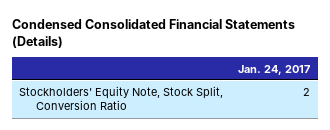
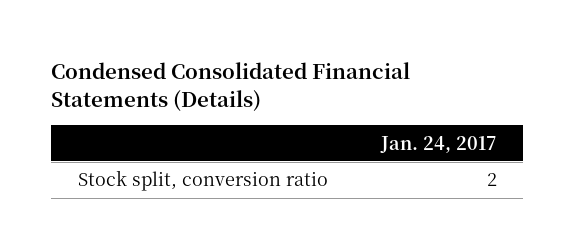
- Stockholders' Equity Note, Stock Split, Conversion Ratio | 2
+ Stock split, conversion ratio | 2

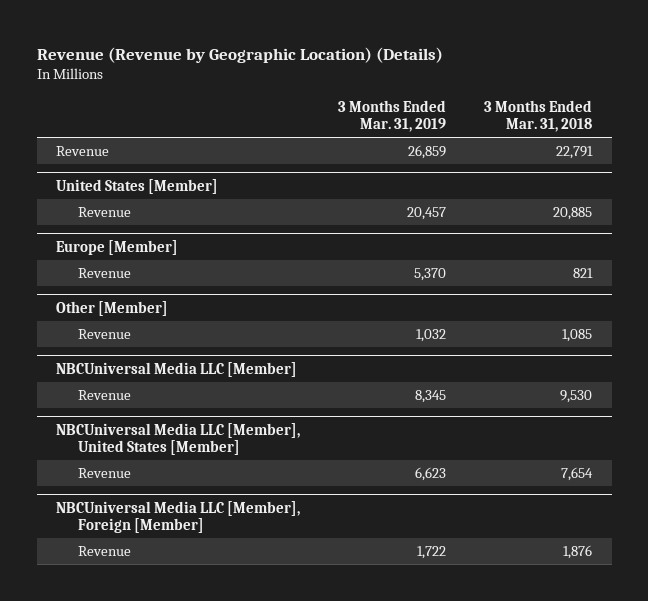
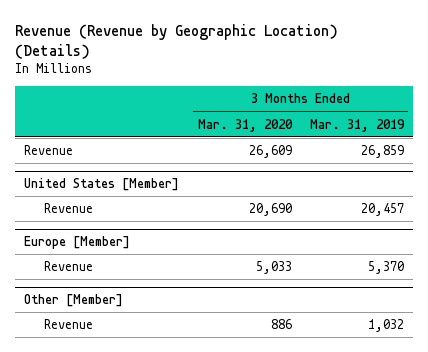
- | 3 Months Ended Mar. 31, 2019 | 3 Months Ended Mar. 31, 2018
+ | 3 Months Ended Mar. 31, 2020 | 3 Months Ended Mar. 31, 2019
- NBCUniversal Media LLC [Member]
- Revenue | 8,345 | 9,530
- NBCUniversal Media LLC [Member], United States [Member]
- Revenue | 6,623 | 7,654
- NBCUniversal Media LLC [Member], Foreign [Member]
- Revenue | 1,722 | 1,876

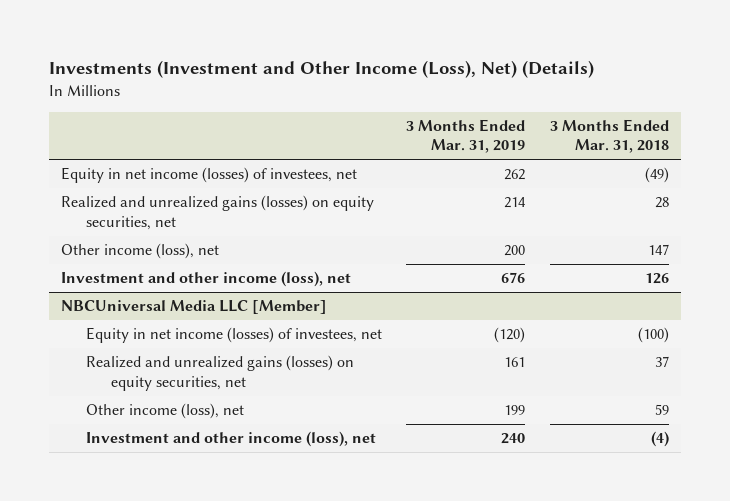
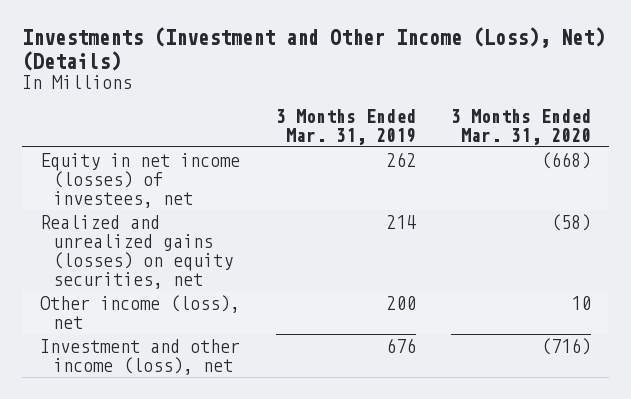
- | 3 Months Ended Mar. 31, 2019 | 3 Months Ended Mar. 31, 2018
+ | 3 Months Ended Mar. 31, 2019 | 3 Months Ended Mar. 31, 2020
- NBCUniversal Media LLC [Member]
- Equity in net income (losses) of investees, net | (120) | (100)
- Realized and unrealized gains (losses) on equity securities, net | 161 | 37
- Other income (loss), net | 199 | 59
- Investment and other income (loss), net | 240 | (4)

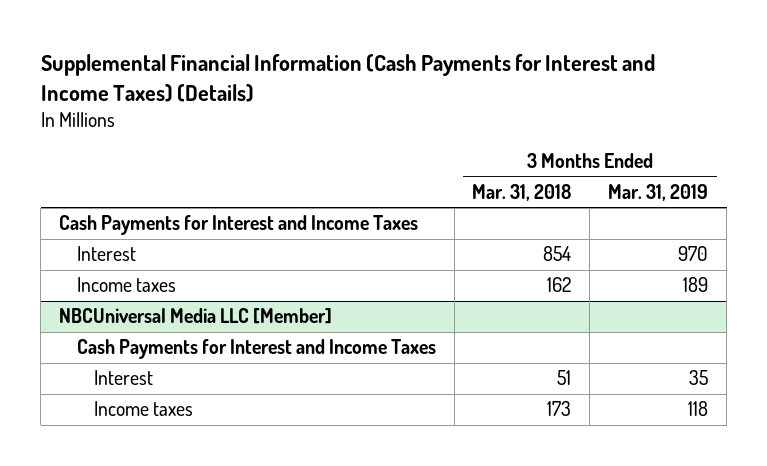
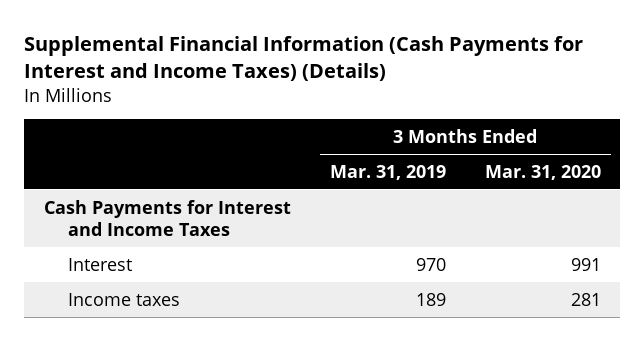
- | 3 Months Ended Mar. 31, 2018 | 3 Months Ended Mar. 31, 2019
+ | 3 Months Ended Mar. 31, 2019 | 3 Months Ended Mar. 31, 2020
- NBCUniversal Media LLC [Member]
- Cash Payments for Interest and Income Taxes
- Interest | 51 | 35
- Income taxes | 173 | 118

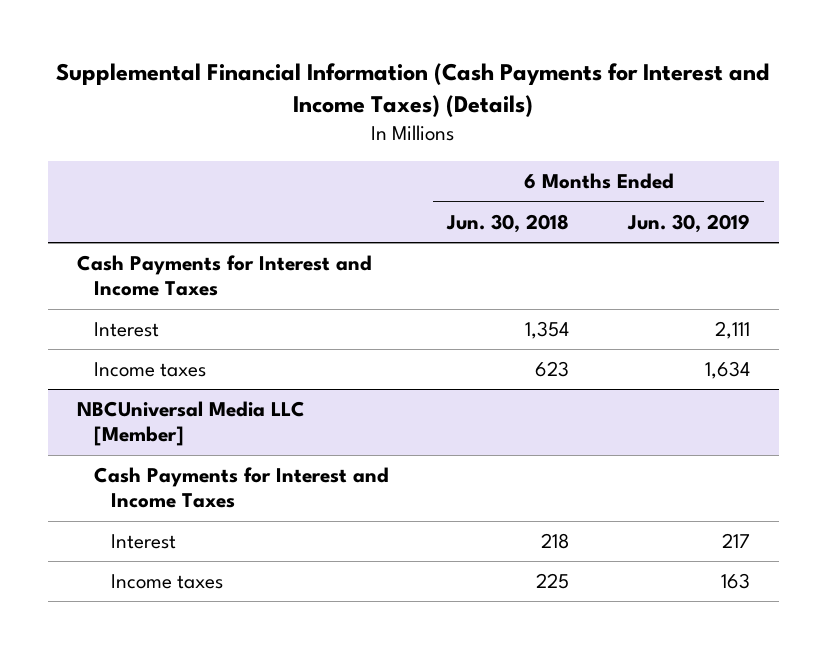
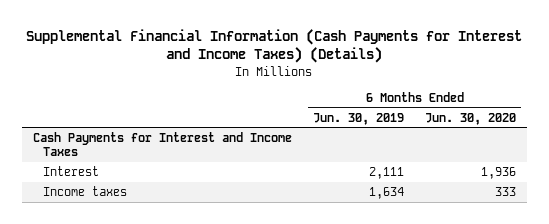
- | 6 Months Ended Jun. 30, 2018 | 6 Months Ended Jun. 30, 2019
+ | 6 Months Ended Jun. 30, 2019 | 6 Months Ended Jun. 30, 2020
- NBCUniversal Media LLC [Member]
- Cash Payments for Interest and Income Taxes
- Interest | 218 | 217
- Income taxes | 225 | 163

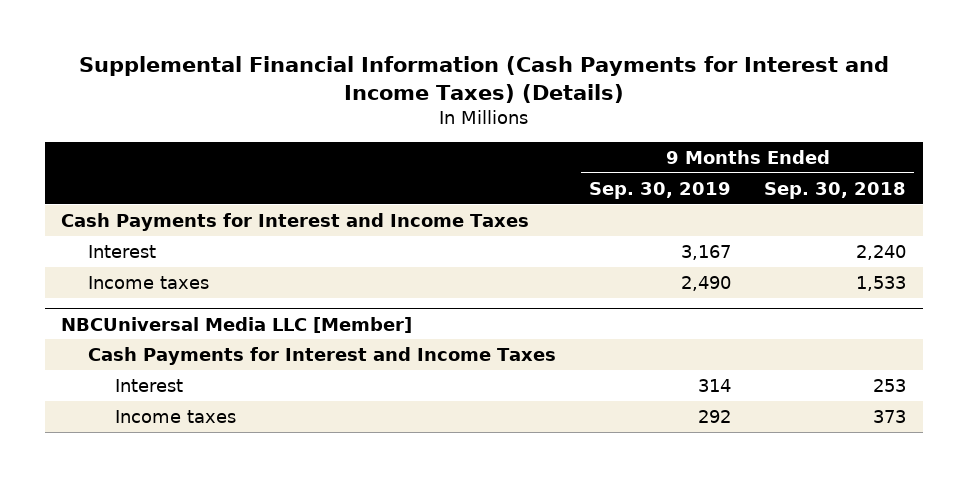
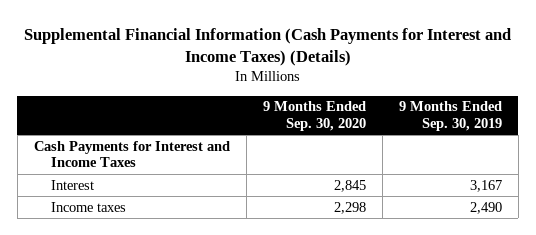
- | 9 Months Ended Sep. 30, 2019 | 9 Months Ended Sep. 30, 2018
+ | 9 Months Ended Sep. 30, 2020 | 9 Months Ended Sep. 30, 2019
- NBCUniversal Media LLC [Member]
- Cash Payments for Interest and Income Taxes
- Interest | 314 | 253
- Income taxes | 292 | 373

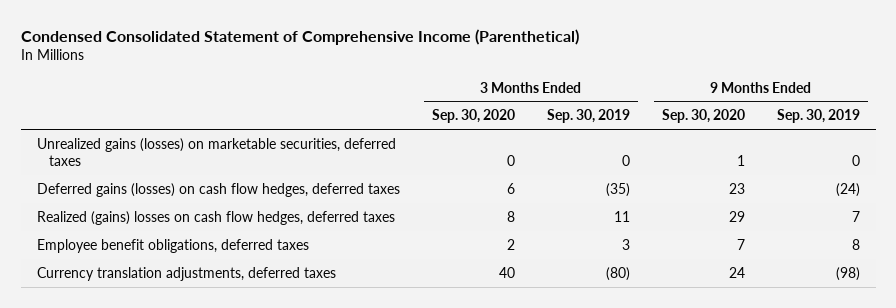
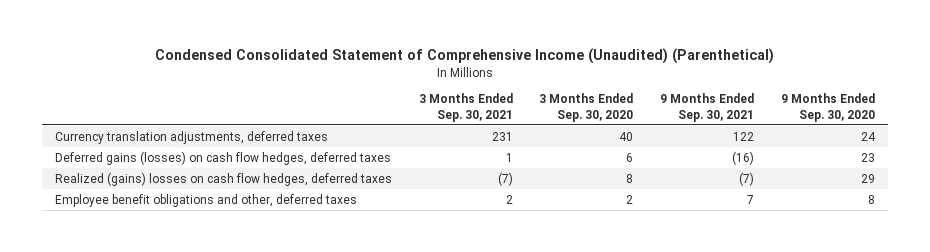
- Condensed Consolidated Statement of Comprehensive Income (Parenthetical)
+ Condensed Consolidated Statement of Comprehensive Income (Unaudited) (Parenthetical)
- | 3 Months Ended Sep. 30, 2020 | 3 Months Ended Sep. 30, 2019 | 9 Months Ended Sep. 30, 2020 | 9 Months Ended Sep. 30, 2019
+ | 3 Months Ended Sep. 30, 2021 | 3 Months Ended Sep. 30, 2020 | 9 Months Ended Sep. 30, 2021 | 9 Months Ended Sep. 30, 2020
- Unrealized gains (losses) on marketable securities, deferred taxes | 0 | 0 | 1 | 0
moved up: Currency translation adjustments, deferred taxes | 231 | 40 | 122 | 24
- Employee benefit obligations, deferred taxes | 2 | 3 | 7 | 8
+ Employee benefit obligations and other, deferred taxes | 2 | 2 | 7 | 8

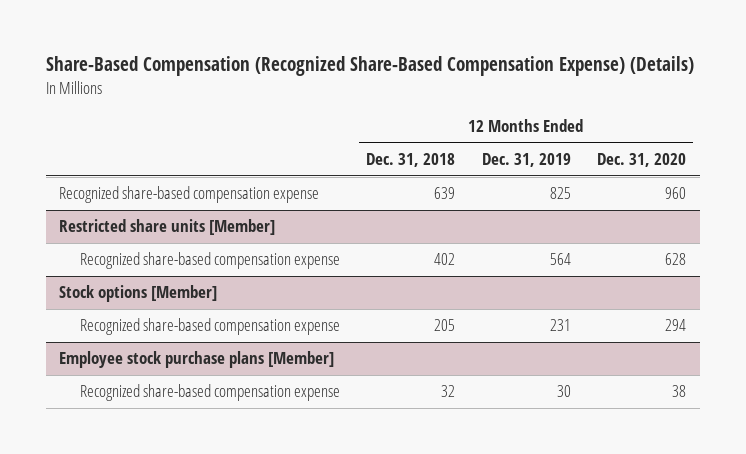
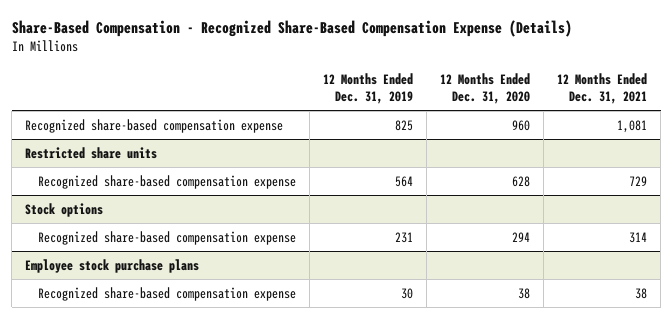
- Share-Based Compensation (Recognized Share-Based Compensation Expense) (Details)
+ Share-Based Compensation - Recognized Share-Based Compensation Expense (Details)
- | 12 Months Ended Dec. 31, 2018 | 12 Months Ended Dec. 31, 2019 | 12 Months Ended Dec. 31, 2020
+ | 12 Months Ended Dec. 31, 2019 | 12 Months Ended Dec. 31, 2020 | 12 Months Ended Dec. 31, 2021
- Restricted share units [Member]
+ Restricted share units
- Stock options [Member]
+ Stock options
- Employee stock purchase plans [Member]
+ Employee stock purchase plans

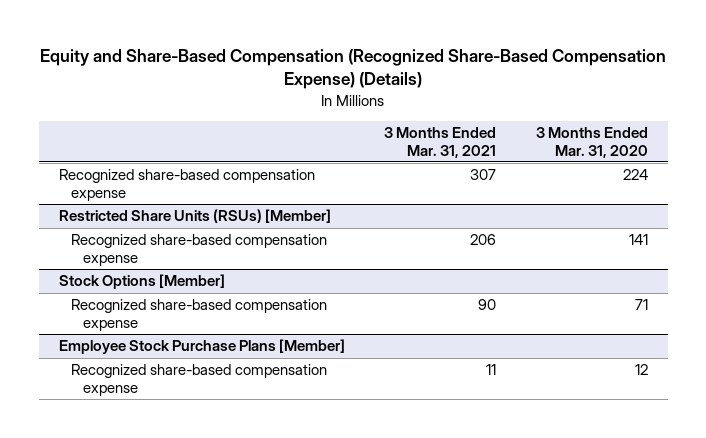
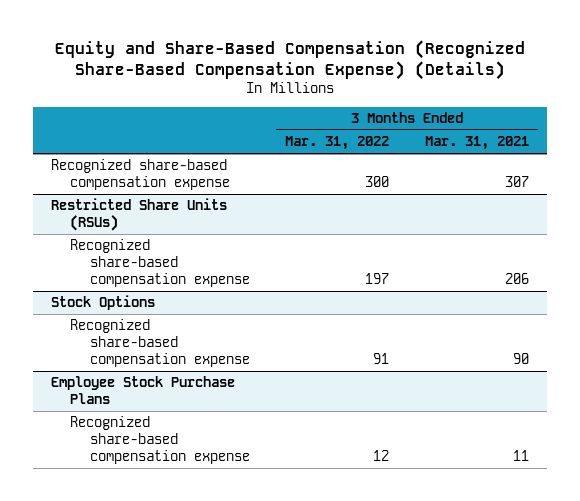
- | 3 Months Ended Mar. 31, 2021 | 3 Months Ended Mar. 31, 2020
+ | 3 Months Ended Mar. 31, 2022 | 3 Months Ended Mar. 31, 2021
- Restricted Share Units (RSUs) [Member]
+ Restricted Share Units (RSUs)
- Stock Options [Member]
+ Stock Options
- Employee Stock Purchase Plans [Member]
+ Employee Stock Purchase Plans

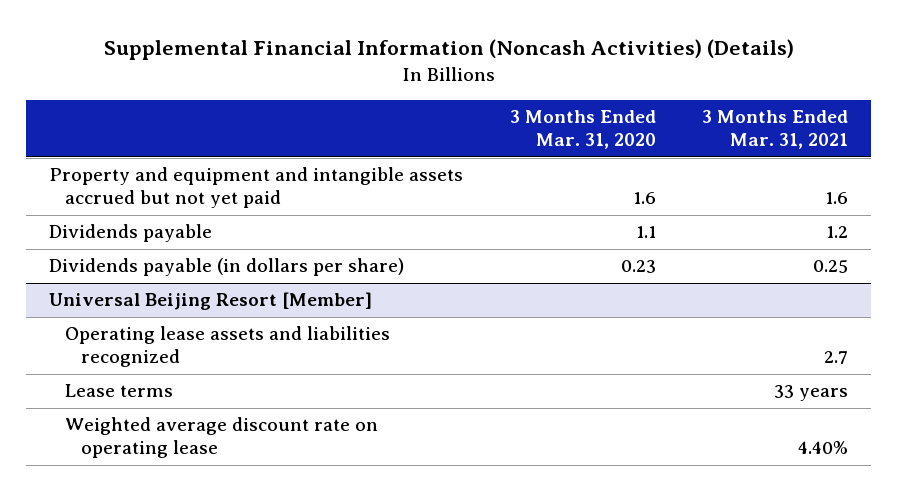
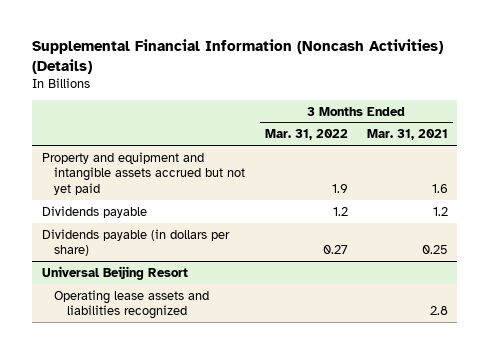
- | 3 Months Ended Mar. 31, 2020 | 3 Months Ended Mar. 31, 2021
+ | 3 Months Ended Mar. 31, 2022 | 3 Months Ended Mar. 31, 2021
- Universal Beijing Resort [Member]
- Operating lease assets and liabilities recognized | | 2.7
- Lease terms | | 33 years
- Weighted average discount rate on operating lease | | 4.40%
+ Universal Beijing Resort
+ Operating lease assets and liabilities recognized | | 2.8

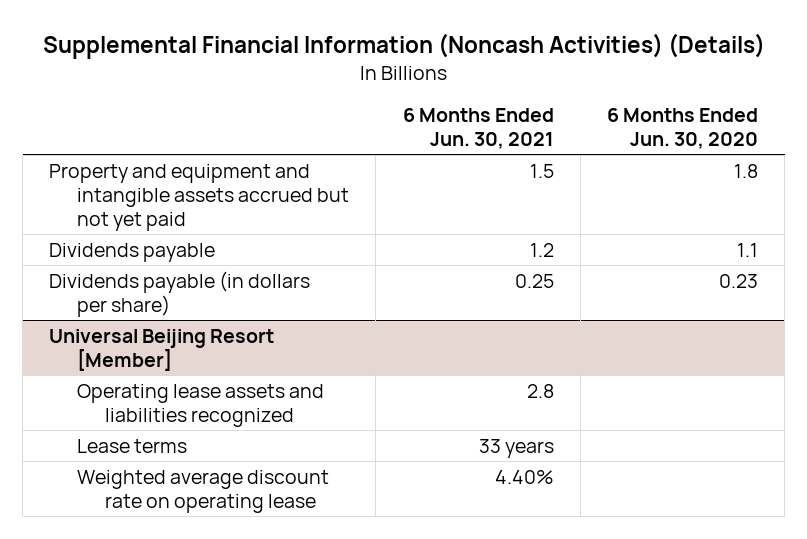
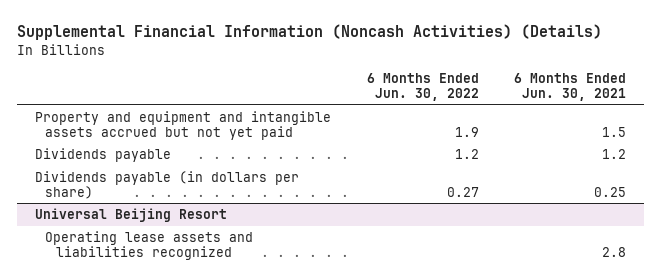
- | 6 Months Ended Jun. 30, 2021 | 6 Months Ended Jun. 30, 2020
+ | 6 Months Ended Jun. 30, 2022 | 6 Months Ended Jun. 30, 2021
- Universal Beijing Resort [Member]
+ Universal Beijing Resort
- Lease terms | 33 years |
- Weighted average discount rate on operating lease | 4.40% |

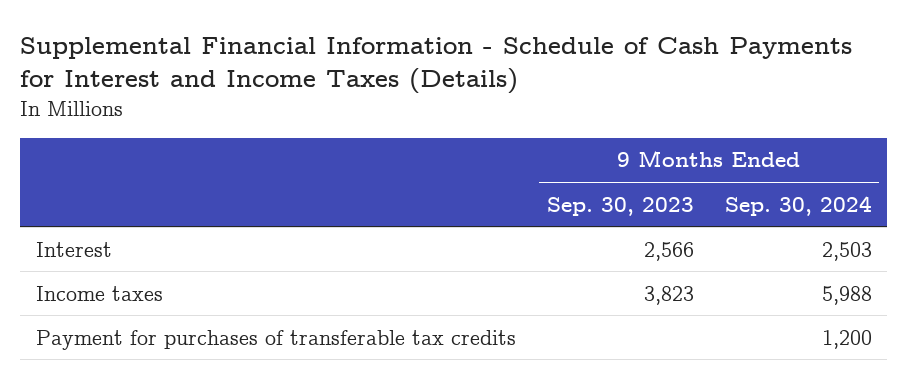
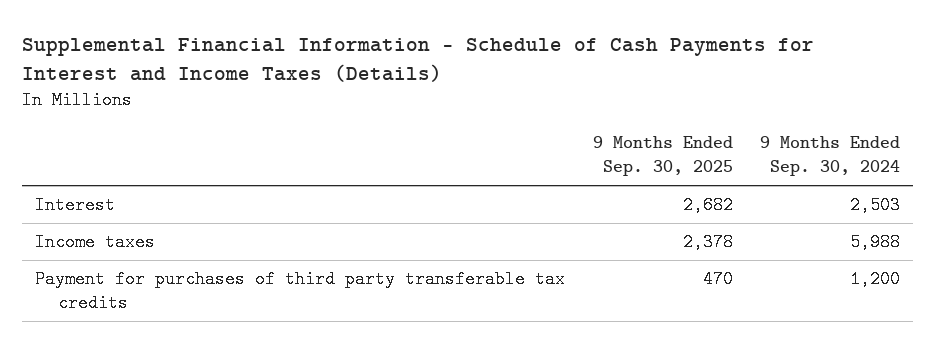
- | 9 Months Ended Sep. 30, 2023 | 9 Months Ended Sep. 30, 2024
+ | 9 Months Ended Sep. 30, 2025 | 9 Months Ended Sep. 30, 2024
- Payment for purchases of transferable tax credits | | 1,200
+ Payment for purchases of third party transferable tax credits | 470 | 1,200

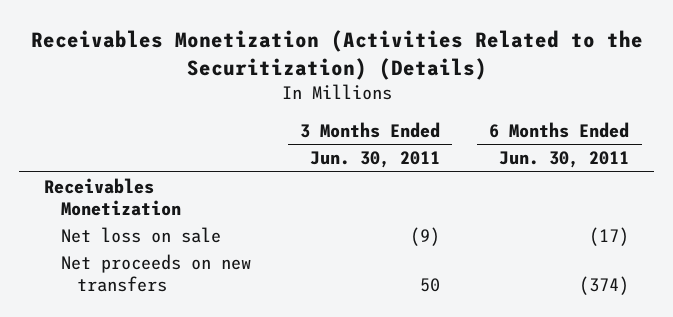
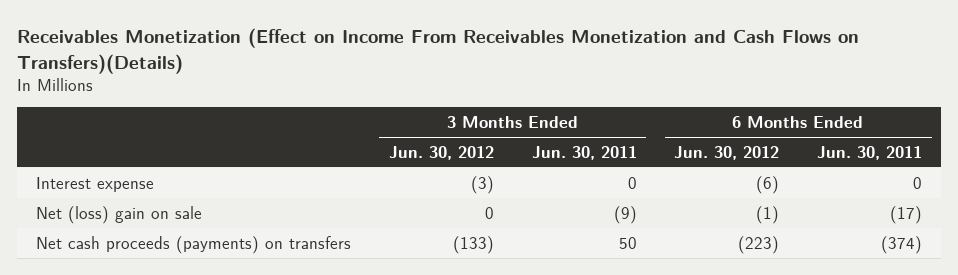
- Receivables Monetization (Activities Related to the Securitization) (Details)
+ Receivables Monetization (Effect on Income From Receivables Monetization and Cash Flows on Transfers)(Details)
- | 3 Months Ended Jun. 30, 2011 | 6 Months Ended Jun. 30, 2011
+ | 3 Months Ended Jun. 30, 2012 | 3 Months Ended Jun. 30, 2011 | 6 Months Ended Jun. 30, 2012 | 6 Months Ended Jun. 30, 2011
- Receivables Monetization
- Net loss on sale | (9) | (17)
- Net proceeds on new transfers | 50 | (374)
+ Interest expense | (3) | 0 | (6) | 0
+ Net (loss) gain on sale | 0 | (9) | (1) | (17)
+ Net cash proceeds (payments) on transfers | (133) | 50 | (223) | (374)

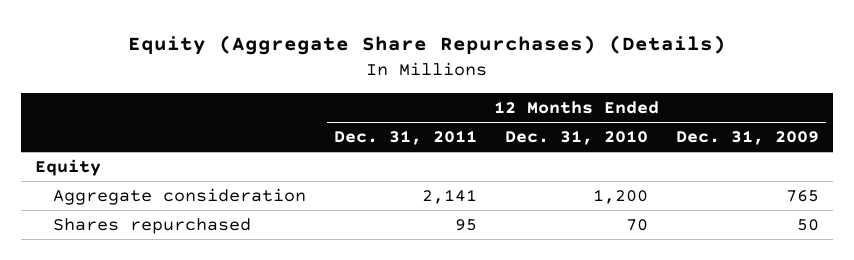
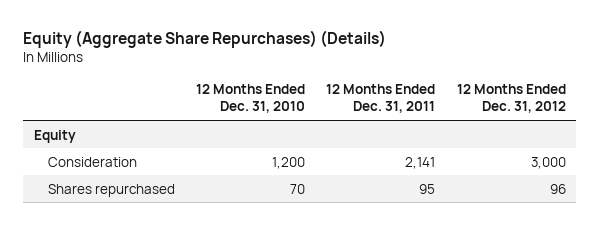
- | 12 Months Ended Dec. 31, 2011 | 12 Months Ended Dec. 31, 2010 | 12 Months Ended Dec. 31, 2009
+ | 12 Months Ended Dec. 31, 2010 | 12 Months Ended Dec. 31, 2011 | 12 Months Ended Dec. 31, 2012
- Aggregate consideration | 2,141 | 1,200 | 765
+ Consideration | 1,200 | 2,141 | 3,000

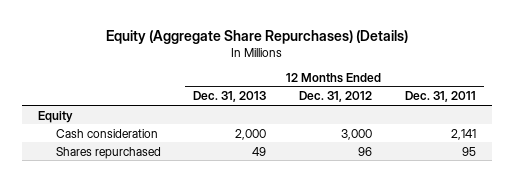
- | 12 Months Ended Dec. 31, 2010 | 12 Months Ended Dec. 31, 2011 | 12 Months Ended Dec. 31, 2012
+ | 12 Months Ended Dec. 31, 2013 | 12 Months Ended Dec. 31, 2012 | 12 Months Ended Dec. 31, 2011
- Consideration | 1,200 | 2,141 | 3,000
+ Cash consideration | 2,000 | 3,000 | 2,141

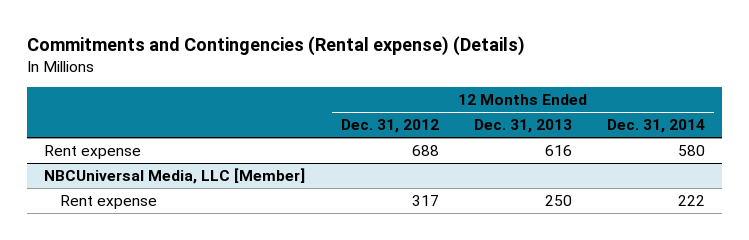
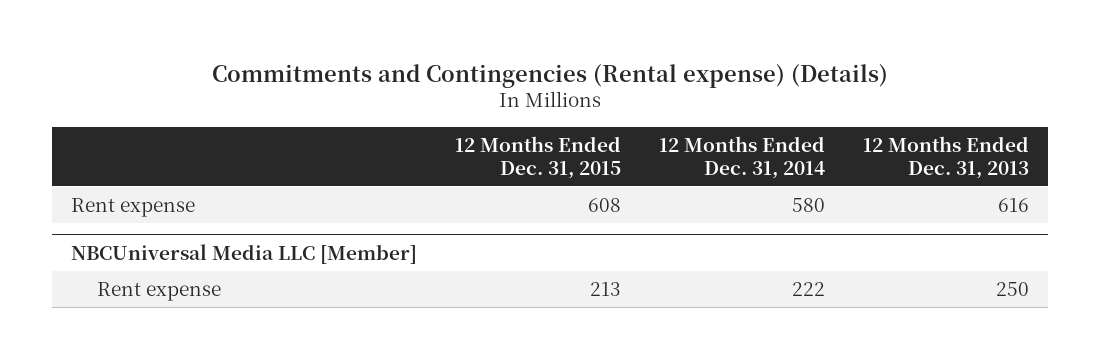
- | 12 Months Ended Dec. 31, 2012 | 12 Months Ended Dec. 31, 2013 | 12 Months Ended Dec. 31, 2014
+ | 12 Months Ended Dec. 31, 2015 | 12 Months Ended Dec. 31, 2014 | 12 Months Ended Dec. 31, 2013
- NBCUniversal Media, LLC [Member]
+ NBCUniversal Media LLC [Member]

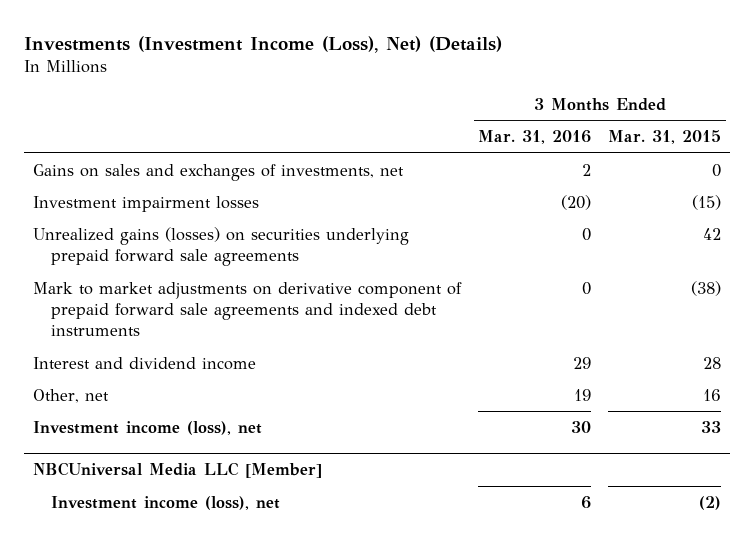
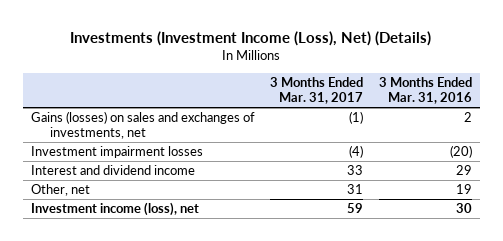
- | 3 Months Ended Mar. 31, 2016 | 3 Months Ended Mar. 31, 2015
+ | 3 Months Ended Mar. 31, 2017 | 3 Months Ended Mar. 31, 2016
- Gains on sales and exchanges of investments, net | 2 | 0
+ Gains (losses) on sales and exchanges of investments, net | (1) | 2
- Unrealized gains (losses) on securities underlying prepaid forward sale agreements | 0 | 42
- Mark to market adjustments on derivative component of prepaid forward sale agreements and indexed debt instruments | 0 | (38)
- NBCUniversal Media LLC [Member]
- Investment income (loss), net | 6 | (2)

